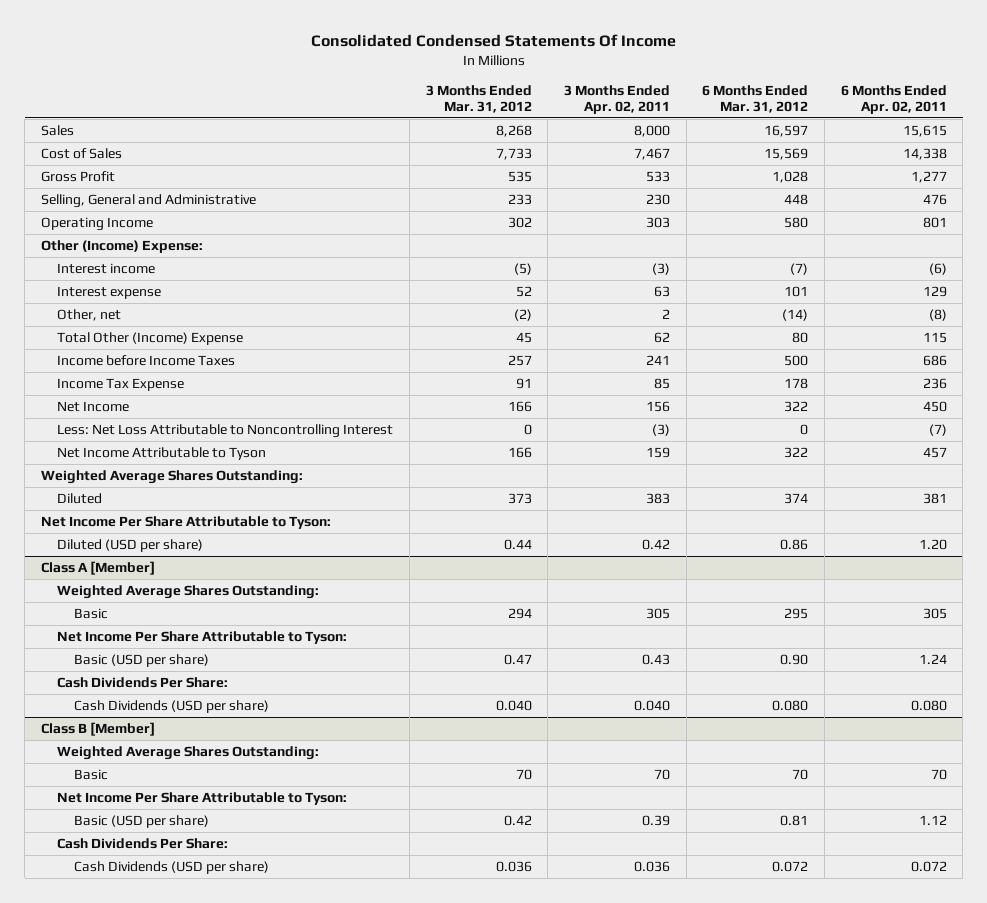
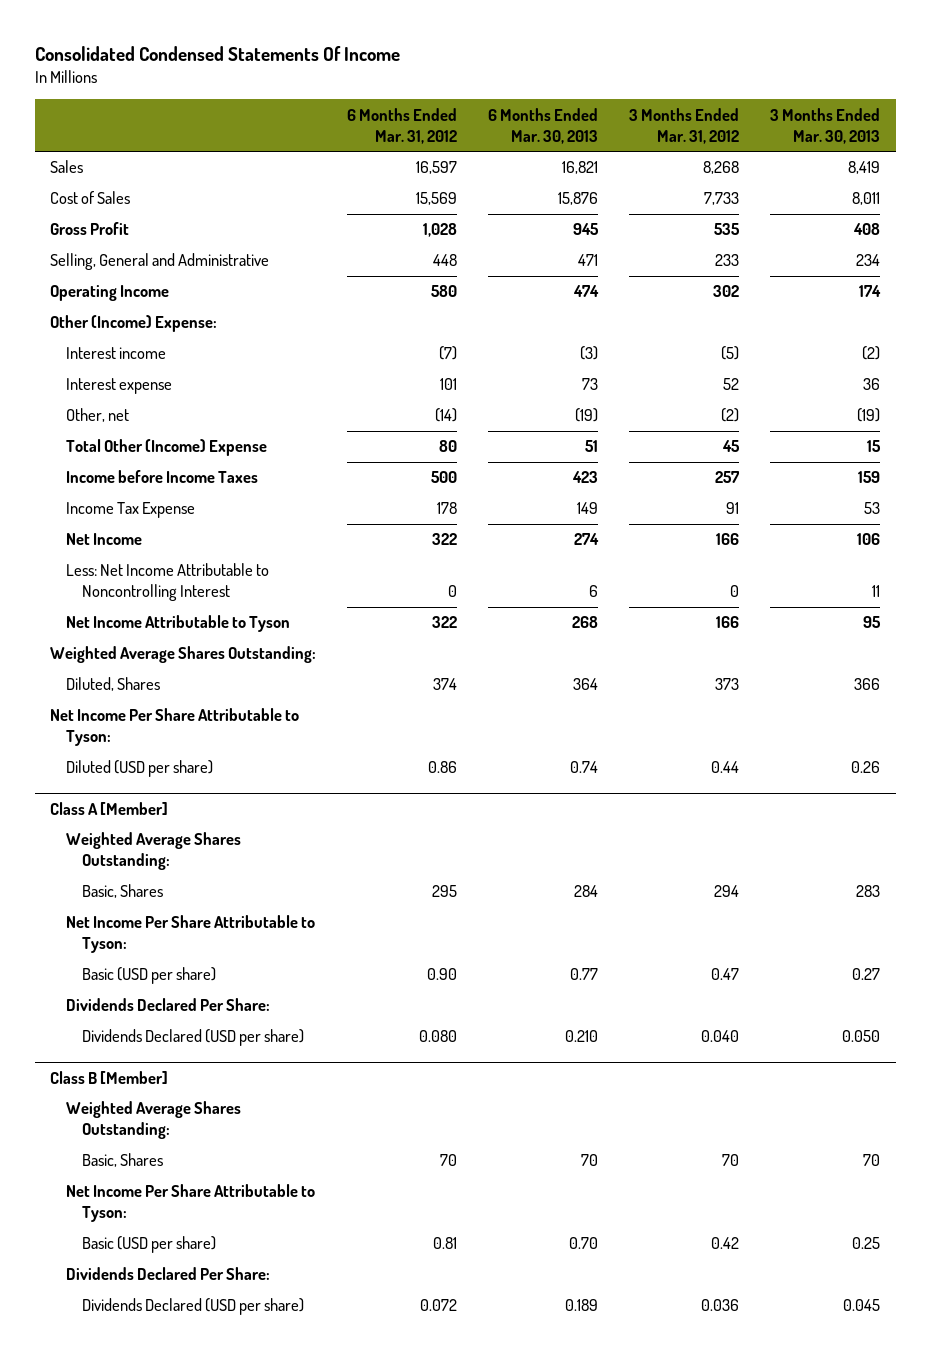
- | 3 Months Ended Mar. 31, 2012 | 3 Months Ended Apr. 02, 2011 | 6 Months Ended Mar. 31, 2012 | 6 Months Ended Apr. 02, 2011
+ | 6 Months Ended Mar. 31, 2012 | 6 Months Ended Mar. 30, 2013 | 3 Months Ended Mar. 31, 2012 | 3 Months Ended Mar. 30, 2013
- Less: Net Loss Attributable to Noncontrolling Interest | 0 | (3) | 0 | (7)
+ Less: Net Income Attributable to Noncontrolling Interest | 0 | 6 | 0 | 11
- Diluted | 373 | 383 | 374 | 381
+ Diluted, Shares | 374 | 364 | 373 | 366
@ Class A [Member]
- Basic | 294 | 305 | 295 | 305
+ Basic, Shares | 295 | 284 | 294 | 283
- Cash Dividends Per Share:
- Cash Dividends (USD per share) | 0.040 | 0.040 | 0.080 | 0.080
+ Dividends Declared Per Share:
+ Dividends Declared (USD per share) | 0.080 | 0.210 | 0.040 | 0.050
@ Class B [Member]
- Basic | 70 | 70 | 70 | 70
+ Basic, Shares | 70 | 70 | 70 | 70
- Cash Dividends Per Share:
- Cash Dividends (USD per share) | 0.036 | 0.036 | 0.072 | 0.072
+ Dividends Declared Per Share:
+ Dividends Declared (USD per share) | 0.072 | 0.189 | 0.036 | 0.045

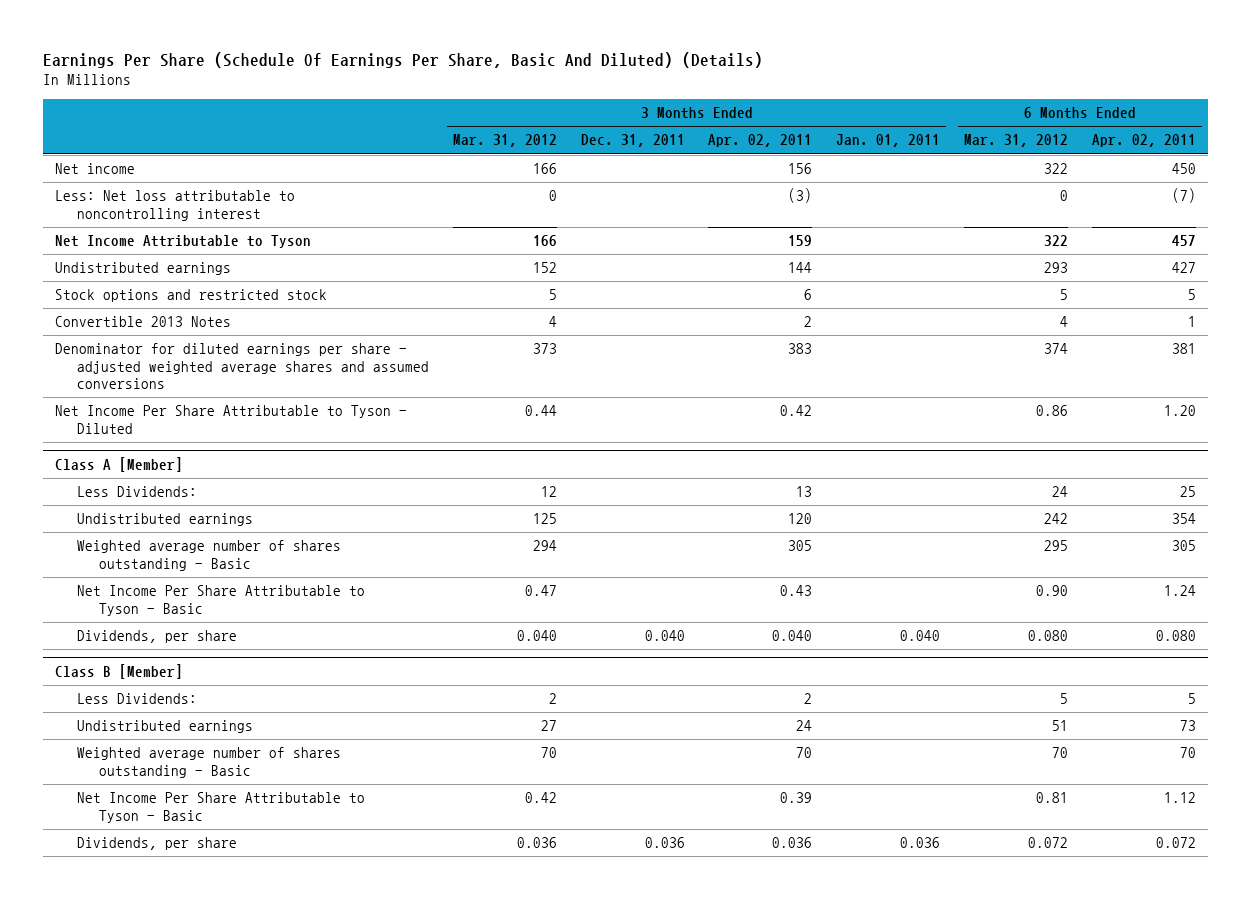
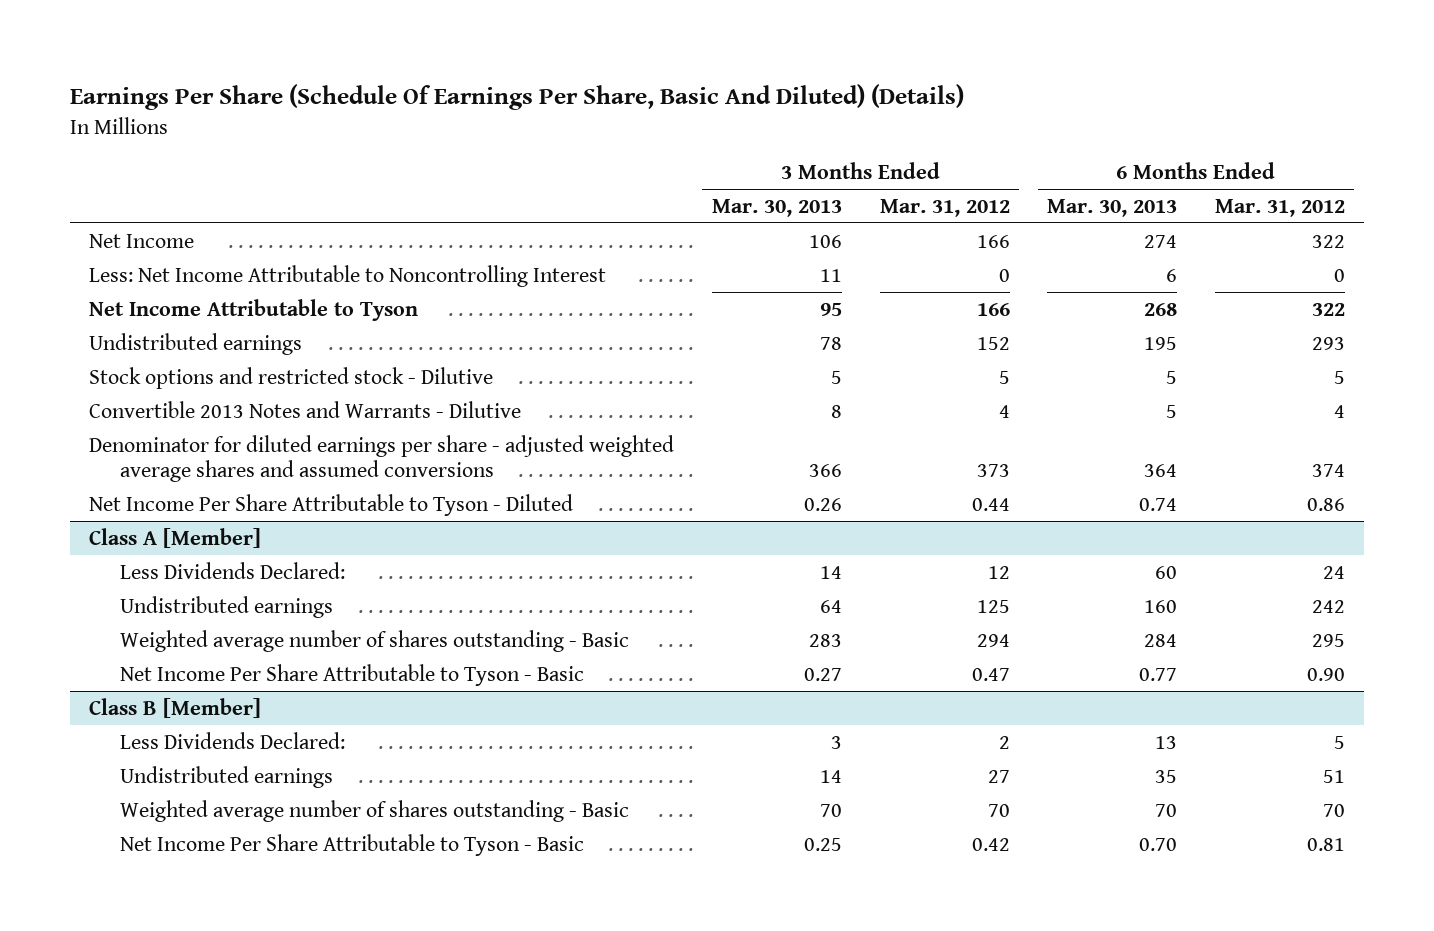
- | 3 Months Ended Mar. 31, 2012 | 3 Months Ended Dec. 31, 2011 | 3 Months Ended Apr. 02, 2011 | 3 Months Ended Jan. 01, 2011 | 6 Months Ended Mar. 31, 2012 | 6 Months Ended Apr. 02, 2011
+ | 3 Months Ended Mar. 30, 2013 | 3 Months Ended Mar. 31, 2012 | 6 Months Ended Mar. 30, 2013 | 6 Months Ended Mar. 31, 2012
- Net income | 166 | | 156 | | 322 | 450
- Less: Net loss attributable to noncontrolling interest | 0 | | (3) | | 0 | (7)
+ Net Income | 106 | 166 | 274 | 322
+ Less: Net Income Attributable to Noncontrolling Interest | 11 | 0 | 6 | 0
- Stock options and restricted stock | 5 | | 6 | | 5 | 5
- Convertible 2013 Notes | 4 | | 2 | | 4 | 1
+ Stock options and restricted stock - Dilutive | 5 | 5 | 5 | 5
+ Convertible 2013 Notes and Warrants - Dilutive | 8 | 4 | 5 | 4
@ Class A [Member]
- Less Dividends: | 12 | | 13 | | 24 | 25
+ Less Dividends Declared: | 14 | 12 | 60 | 24
- Dividends, per share | 0.040 | 0.040 | 0.040 | 0.040 | 0.080 | 0.080
@ Class B [Member]
- Less Dividends: | 2 | | 2 | | 5 | 5
+ Less Dividends Declared: | 3 | 2 | 13 | 5
- Dividends, per share | 0.036 | 0.036 | 0.036 | 0.036 | 0.072 | 0.072

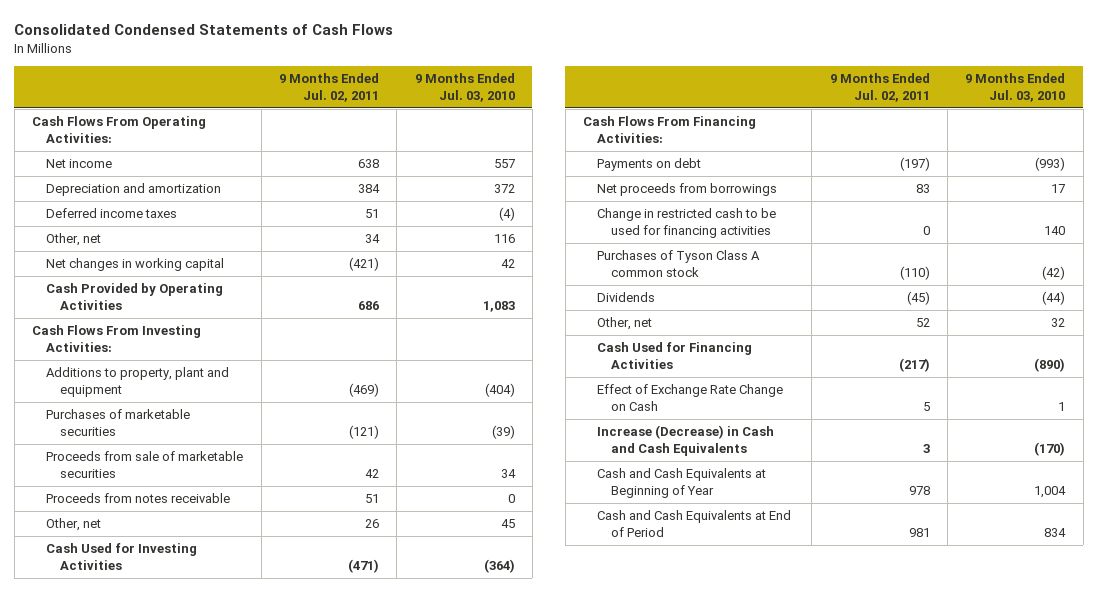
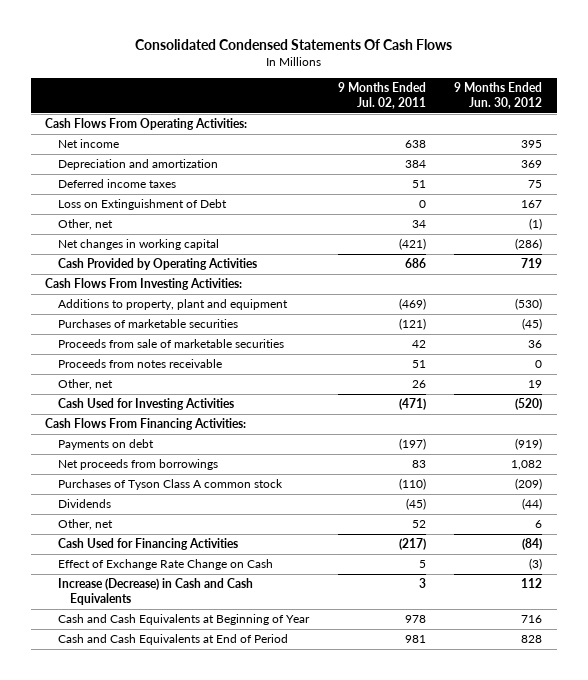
- Consolidated Condensed Statements of Cash Flows
+ Consolidated Condensed Statements Of Cash Flows
- | 9 Months Ended Jul. 02, 2011 | 9 Months Ended Jul. 03, 2010
+ | 9 Months Ended Jul. 02, 2011 | 9 Months Ended Jun. 30, 2012
+ Loss on Extinguishment of Debt | 0 | 167
- Change in restricted cash to be used for financing activities | 0 | 140

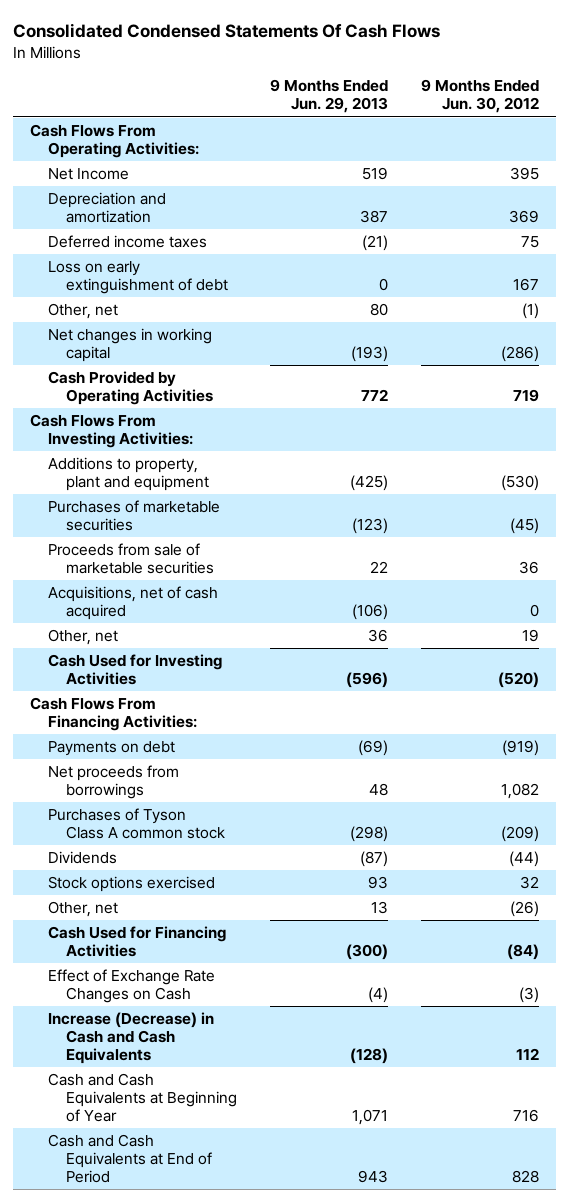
- | 9 Months Ended Jul. 02, 2011 | 9 Months Ended Jun. 30, 2012
+ | 9 Months Ended Jun. 29, 2013 | 9 Months Ended Jun. 30, 2012
- Net income | 638 | 395
+ Net Income | 519 | 395
- Loss on Extinguishment of Debt | 0 | 167
+ Loss on early extinguishment of debt | 0 | 167
- Proceeds from notes receivable | 51 | 0
+ Acquisitions, net of cash acquired | (106) | 0
- Other, net | 52 | 6
+ Stock options exercised | 93 | 32
+ Other, net | 13 | (26)
- Effect of Exchange Rate Change on Cash | 5 | (3)
+ Effect of Exchange Rate Changes on Cash | (4) | (3)

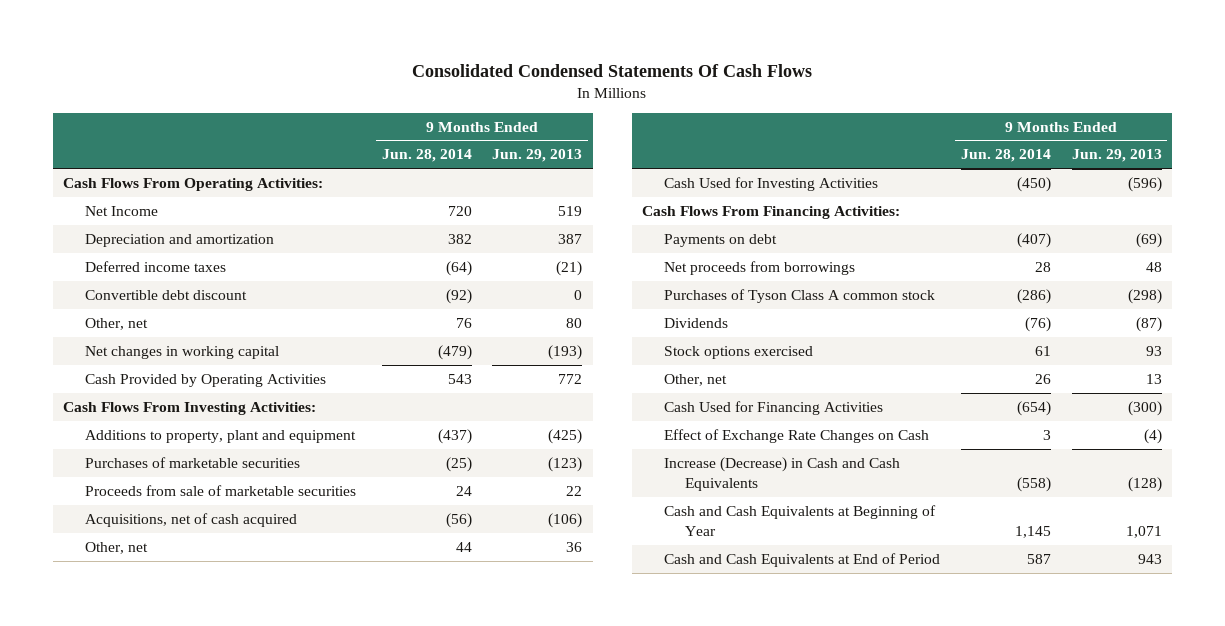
- | 9 Months Ended Jun. 29, 2013 | 9 Months Ended Jun. 30, 2012
+ | 9 Months Ended Jun. 28, 2014 | 9 Months Ended Jun. 29, 2013
- Loss on early extinguishment of debt | 0 | 167
+ Convertible debt discount | (92) | 0

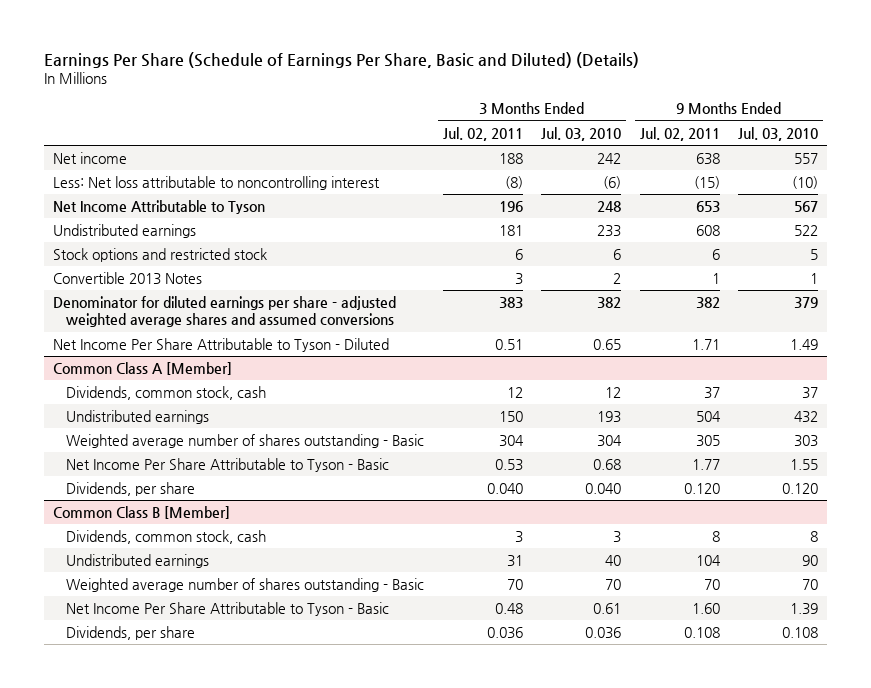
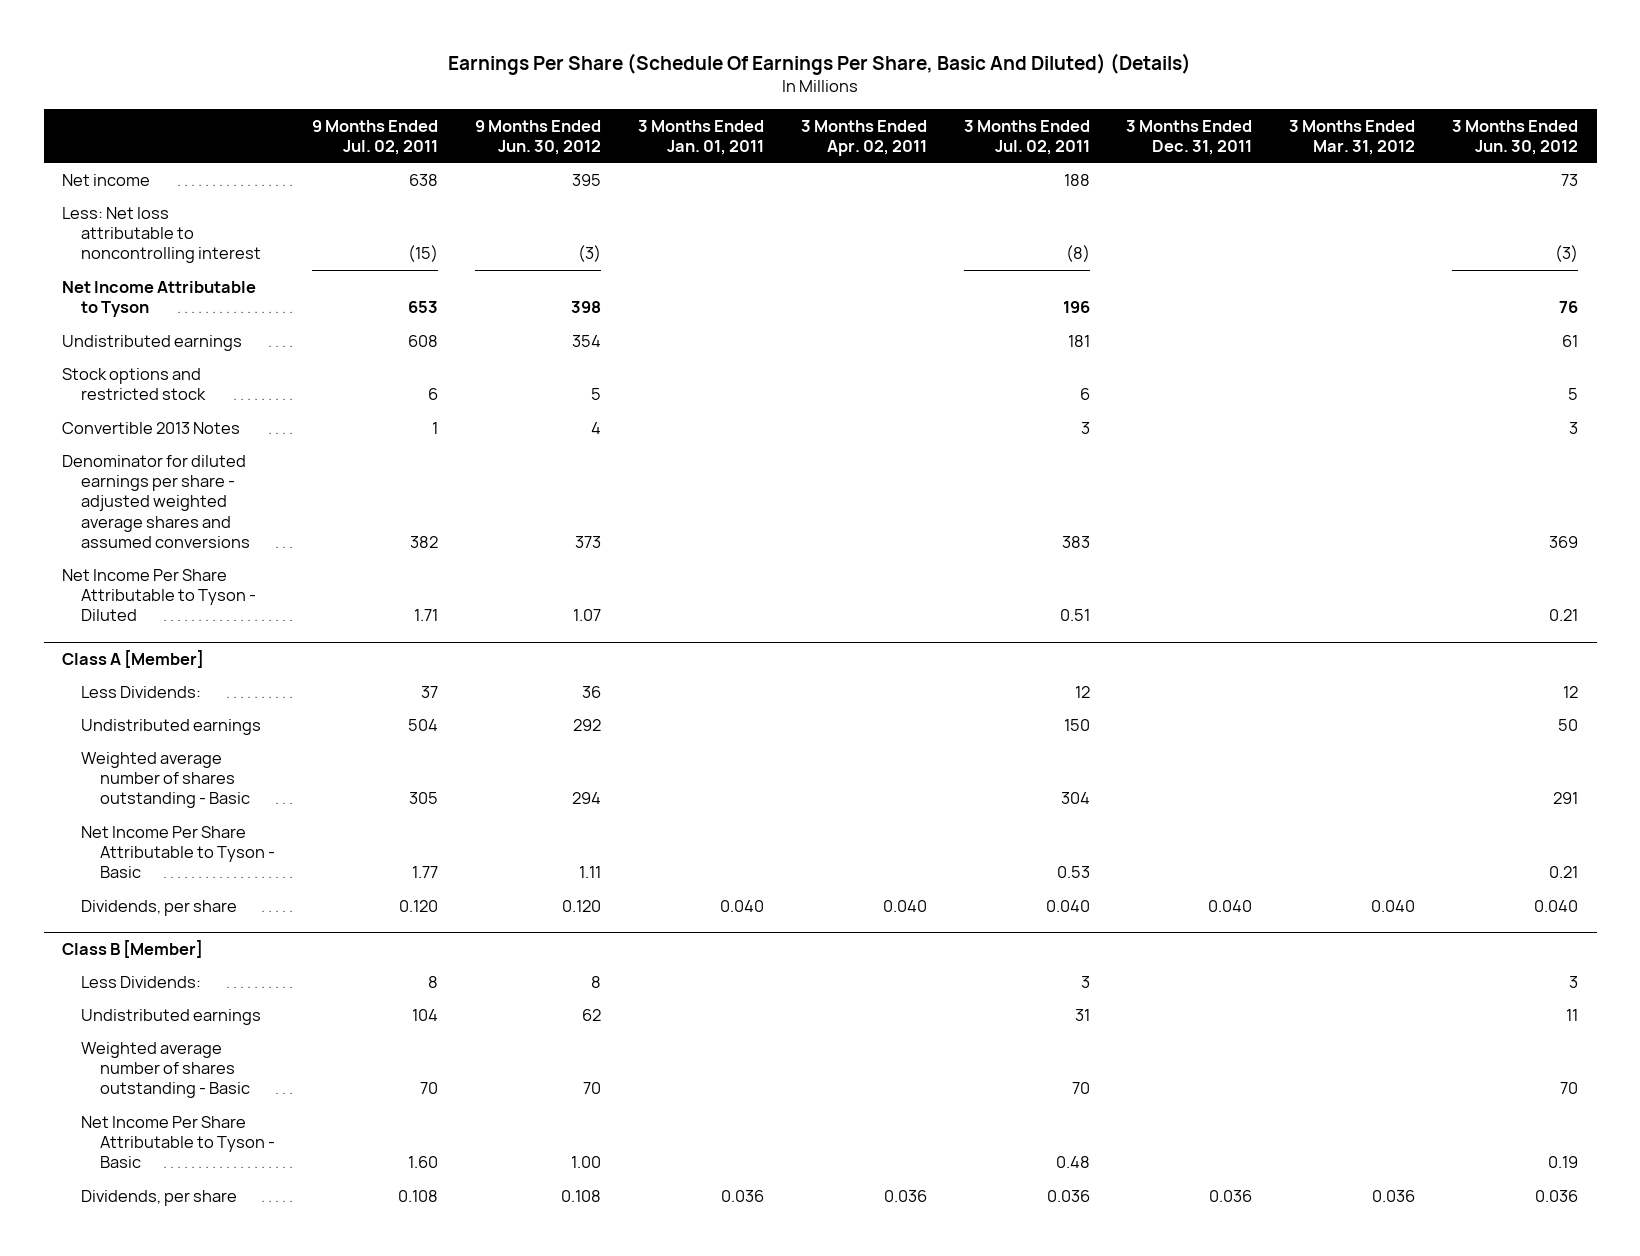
- Earnings Per Share (Schedule of Earnings Per Share, Basic and Diluted) (Details)
+ Earnings Per Share (Schedule Of Earnings Per Share, Basic And Diluted) (Details)
- | 3 Months Ended Jul. 02, 2011 | 3 Months Ended Jul. 03, 2010 | 9 Months Ended Jul. 02, 2011 | 9 Months Ended Jul. 03, 2010
+ | 9 Months Ended Jul. 02, 2011 | 9 Months Ended Jun. 30, 2012 | 3 Months Ended Jan. 01, 2011 | 3 Months Ended Apr. 02, 2011 | 3 Months Ended Jul. 02, 2011 | 3 Months Ended Dec. 31, 2011 | 3 Months Ended Mar. 31, 2012 | 3 Months Ended Jun. 30, 2012
- Common Class A [Member]
- Dividends, common stock, cash | 12 | 12 | 37 | 37
+ Class A [Member]
+ Less Dividends: | 37 | 36 | | | 12 | | | 12
- Common Class B [Member]
- Dividends, common stock, cash | 3 | 3 | 8 | 8
+ Class B [Member]
+ Less Dividends: | 8 | 8 | | | 3 | | | 3

